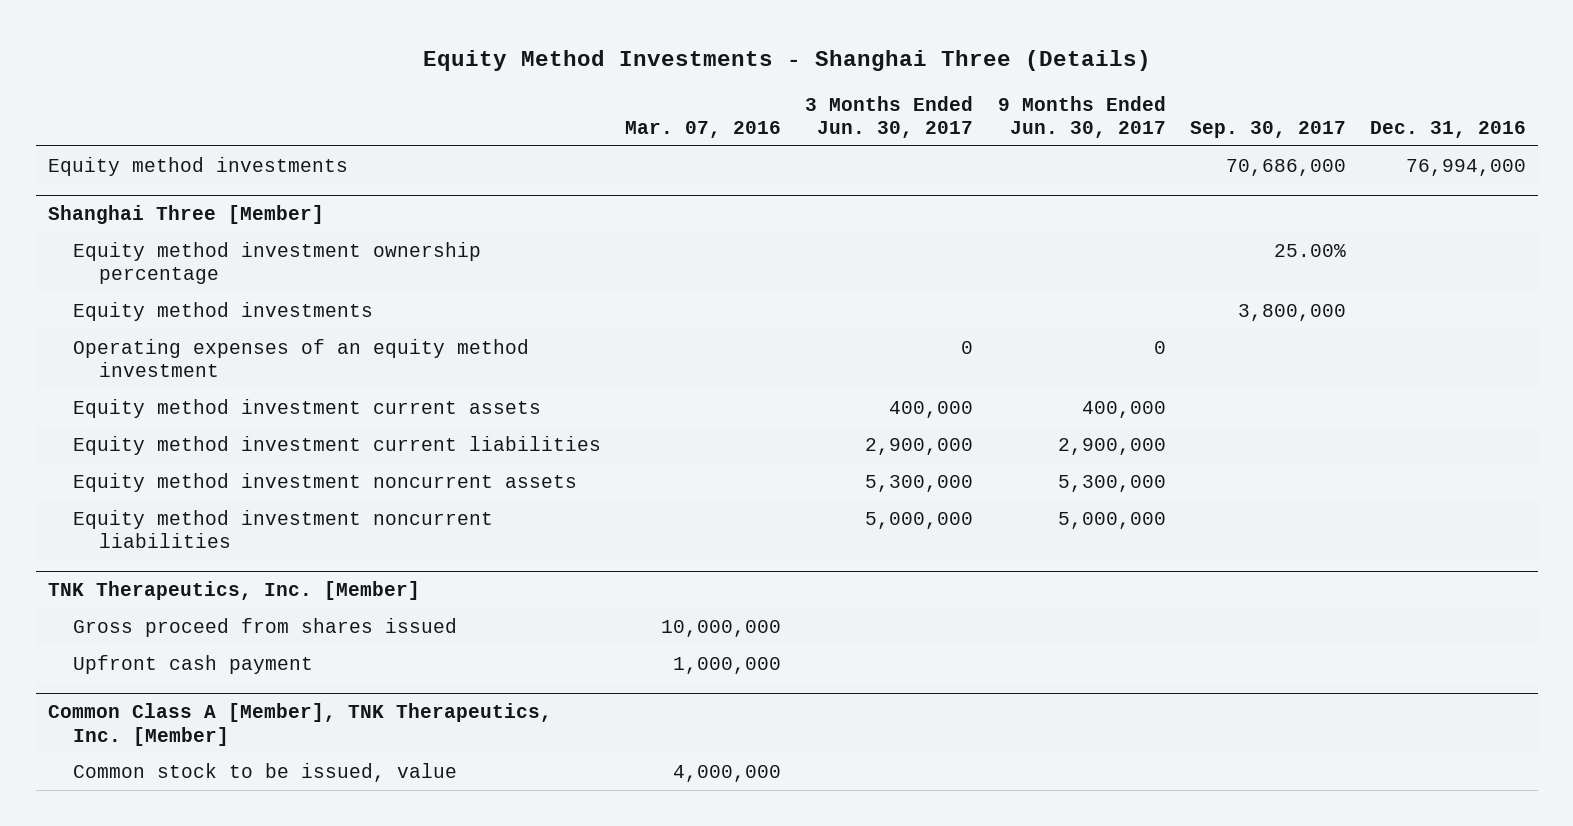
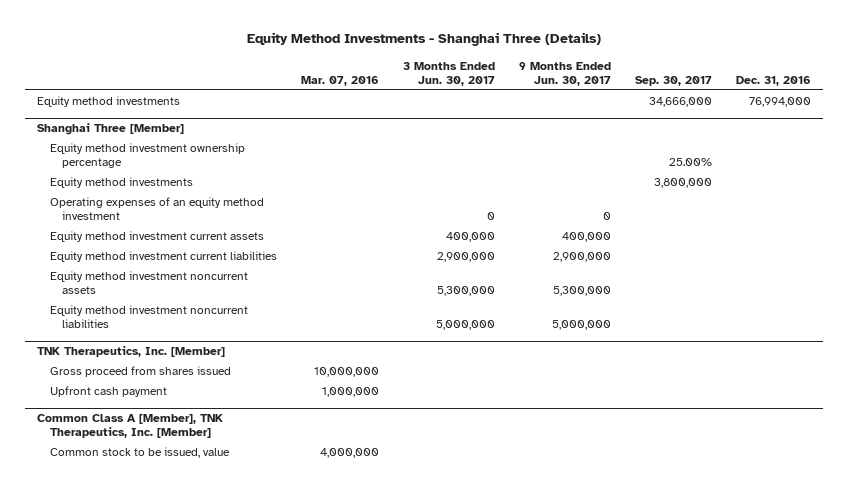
- Equity method investments | | | | 70,686,000 | 76,994,000
+ Equity method investments | | | | 34,666,000 | 76,994,000

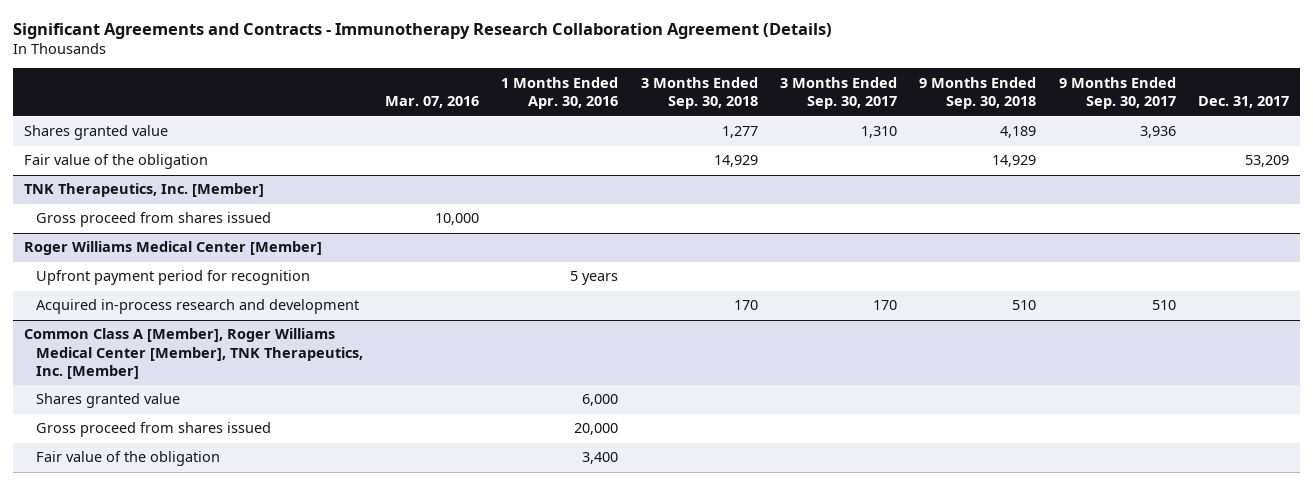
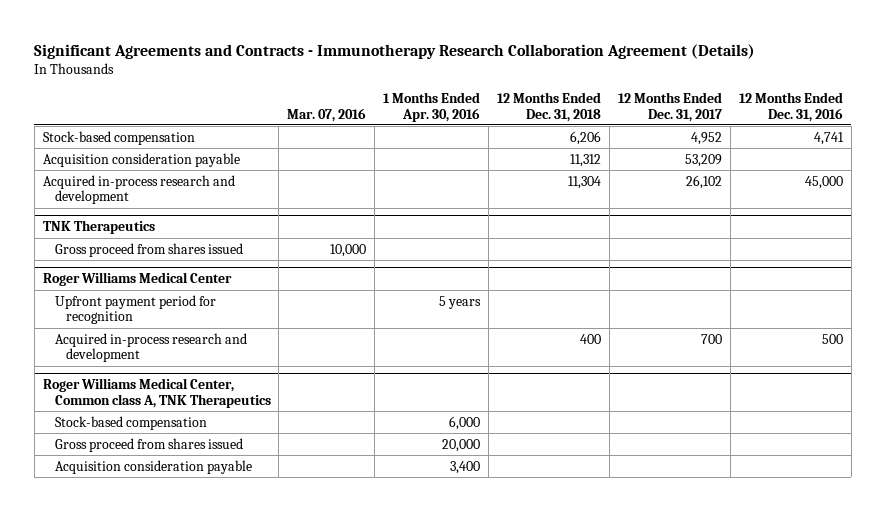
- | Mar. 07, 2016 | 1 Months Ended Apr. 30, 2016 | 3 Months Ended Sep. 30, 2018 | 3 Months Ended Sep. 30, 2017 | 9 Months Ended Sep. 30, 2018 | 9 Months Ended Sep. 30, 2017 | Dec. 31, 2017
+ | Mar. 07, 2016 | 1 Months Ended Apr. 30, 2016 | 12 Months Ended Dec. 31, 2018 | 12 Months Ended Dec. 31, 2017 | 12 Months Ended Dec. 31, 2016
- Shares granted value | | | 1,277 | 1,310 | 4,189 | 3,936 |
- Fair value of the obligation | | | 14,929 | | 14,929 | | 53,209
- TNK Therapeutics, Inc. [Member]
+ Stock-based compensation | | | 6,206 | 4,952 | 4,741
+ Acquisition consideration payable | | | 11,312 | 53,209 |
+ Acquired in-process research and development | | | 11,304 | 26,102 | 45,000
+ TNK Therapeutics
- Roger Williams Medical Center [Member]
+ Roger Williams Medical Center
- Common Class A [Member], Roger Williams Medical Center [Member], TNK Therapeutics, Inc. [Member]
- Shares granted value | | 6,000 | | | | |
+ Roger Williams Medical Center, Common class A, TNK Therapeutics
+ Stock-based compensation | | 6,000 | | |
- Fair value of the obligation | | 3,400 | | | | |
+ Acquisition consideration payable | | 3,400 | | |

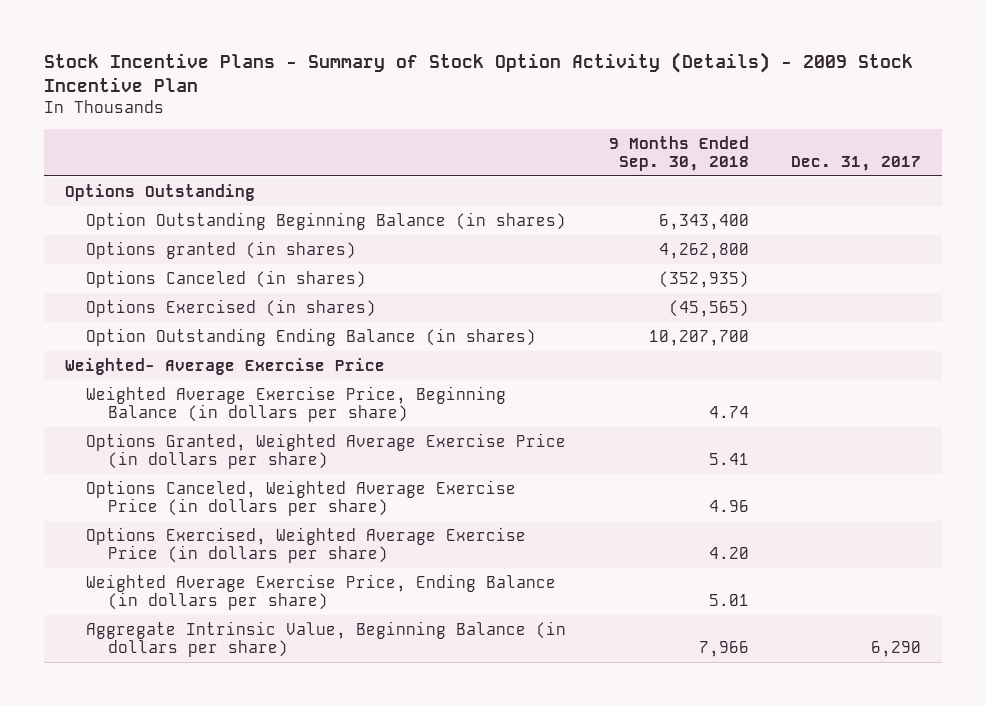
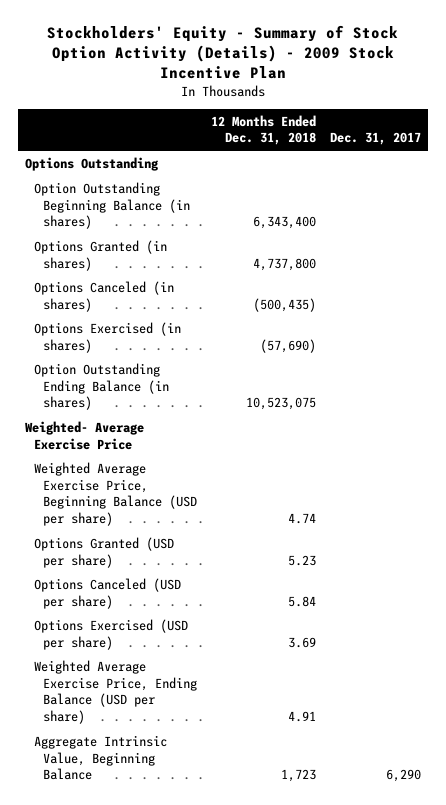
- Stock Incentive Plans - Summary of Stock Option Activity (Details) - 2009 Stock Incentive Plan
+ Stockholders' Equity - Summary of Stock Option Activity (Details) - 2009 Stock Incentive Plan
- | 9 Months Ended Sep. 30, 2018 | Dec. 31, 2017
+ | 12 Months Ended Dec. 31, 2018 | Dec. 31, 2017
- Options granted (in shares) | 4,262,800 |
+ Options Granted (in shares) | 4,737,800 |
- Weighted Average Exercise Price, Beginning Balance (in dollars per share) | 4.74 |
- Options Granted, Weighted Average Exercise Price (in dollars per share) | 5.41 |
- Options Canceled, Weighted Average Exercise Price (in dollars per share) | 4.96 |
- Options Exercised, Weighted Average Exercise Price (in dollars per share) | 4.20 |
- Weighted Average Exercise Price, Ending Balance (in dollars per share) | 5.01 |
- Aggregate Intrinsic Value, Beginning Balance (in dollars per share) | 7,966 | 6,290
+ Weighted Average Exercise Price, Beginning Balance (USD per share) | 4.74 |
+ Options Granted (USD per share) | 5.23 |
+ Options Canceled (USD per share) | 5.84 |
+ Options Exercised (USD per share) | 3.69 |
+ Weighted Average Exercise Price, Ending Balance (USD per share) | 4.91 |
+ Aggregate Intrinsic Value, Beginning Balance | 1,723 | 6,290

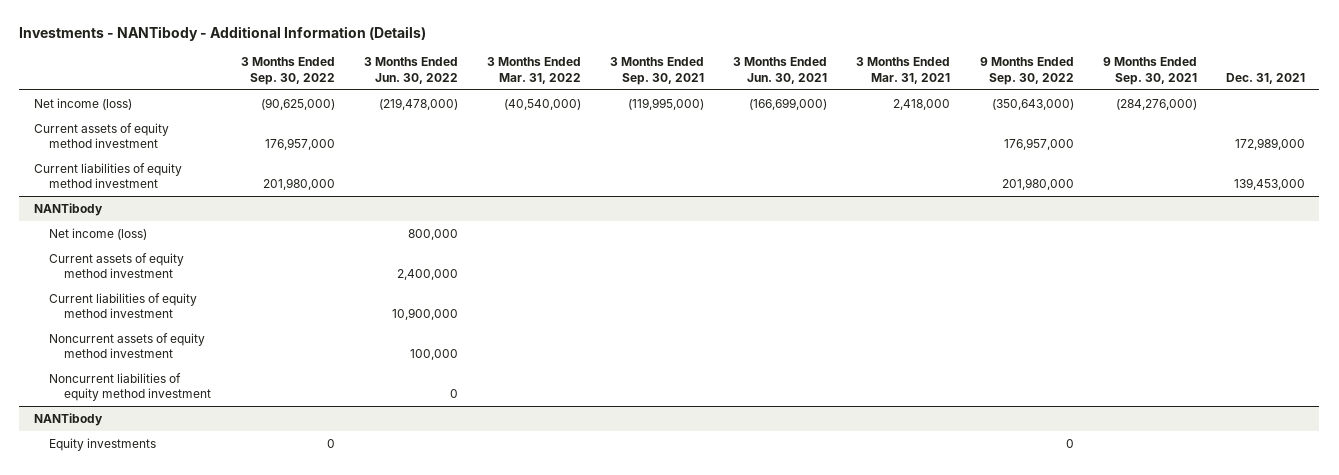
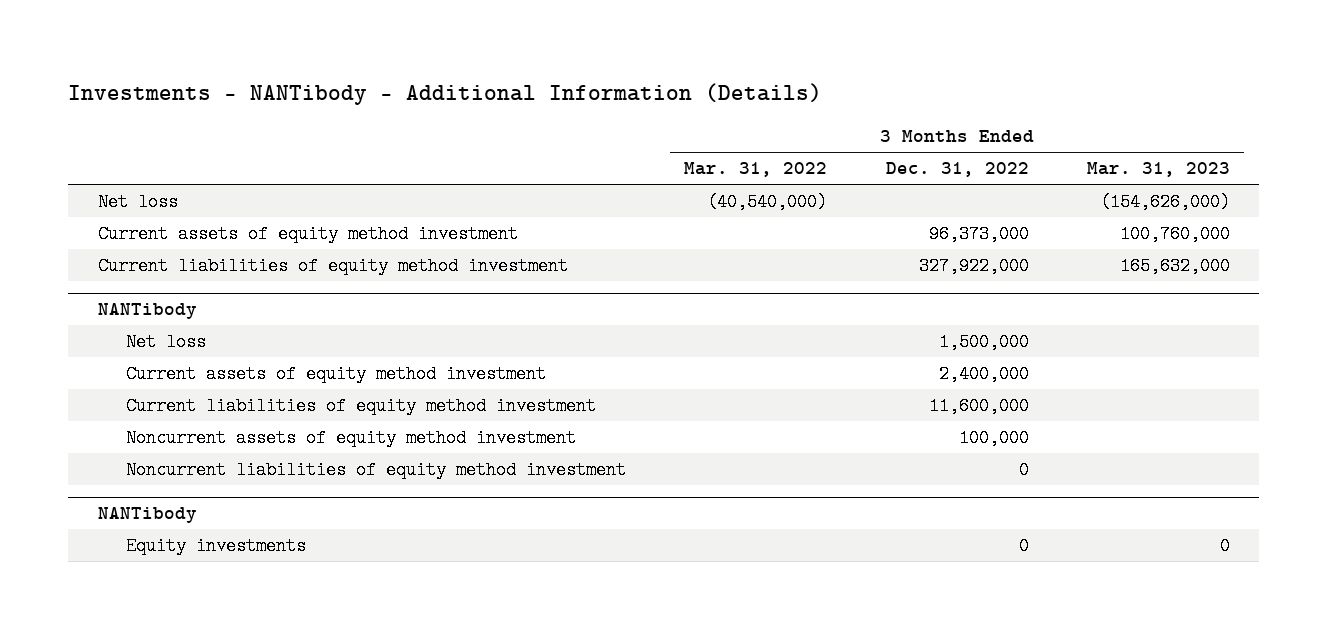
- | 3 Months Ended Sep. 30, 2022 | 3 Months Ended Jun. 30, 2022 | 3 Months Ended Mar. 31, 2022 | 3 Months Ended Sep. 30, 2021 | 3 Months Ended Jun. 30, 2021 | 3 Months Ended Mar. 31, 2021 | 9 Months Ended Sep. 30, 2022 | 9 Months Ended Sep. 30, 2021 | Dec. 31, 2021
+ | 3 Months Ended Mar. 31, 2022 | 3 Months Ended Dec. 31, 2022 | 3 Months Ended Mar. 31, 2023
- Net income (loss) | (90,625,000) | (219,478,000) | (40,540,000) | (119,995,000) | (166,699,000) | 2,418,000 | (350,643,000) | (284,276,000) |
+ Net loss | (40,540,000) | | (154,626,000)
@ NANTibody
- Net income (loss) | | 800,000 | | | | | | |
+ Net loss | | 1,500,000 |

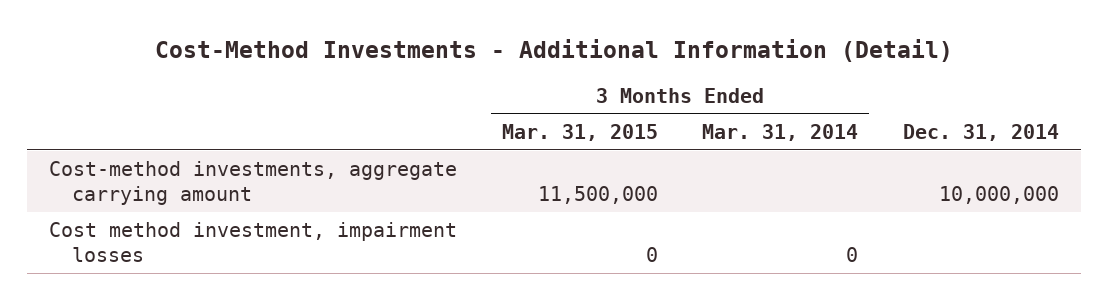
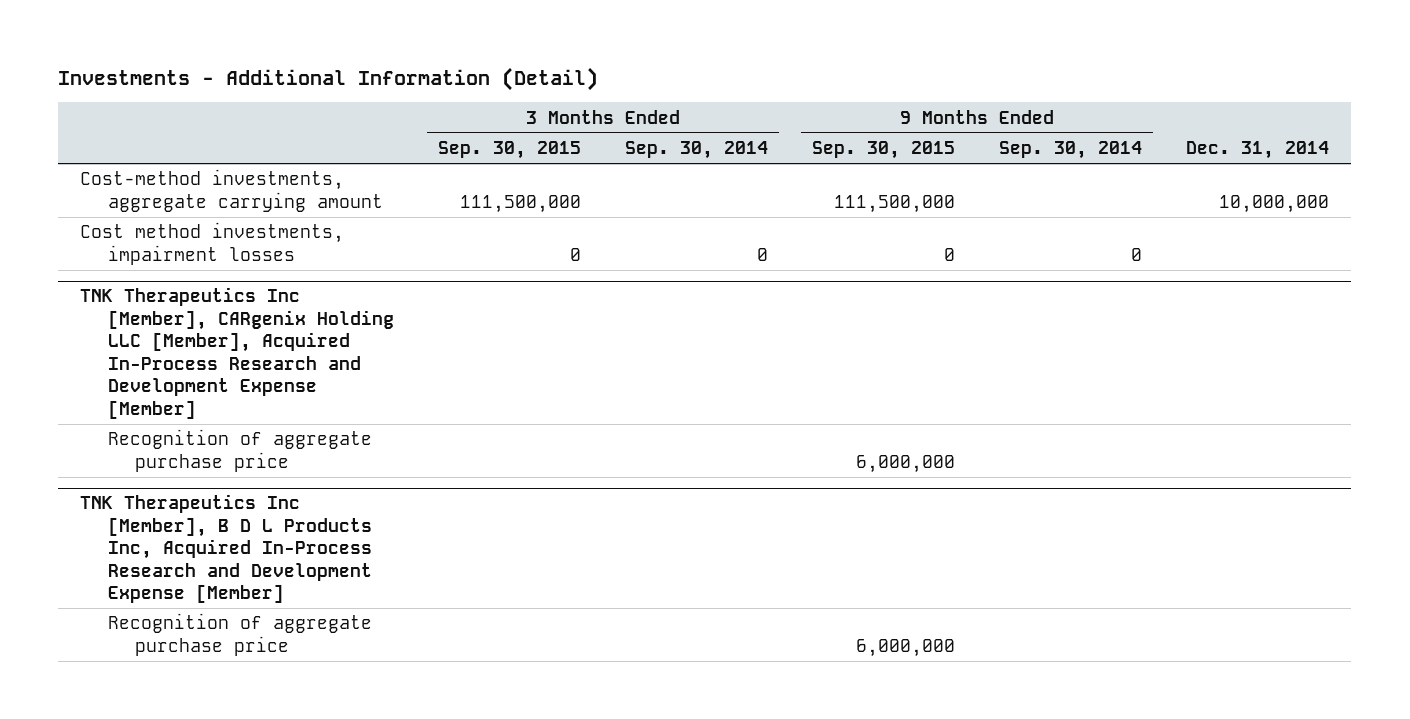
- Cost-Method Investments - Additional Information (Detail)
+ Investments - Additional Information (Detail)
- | 3 Months Ended Mar. 31, 2015 | 3 Months Ended Mar. 31, 2014 | Dec. 31, 2014
+ | 3 Months Ended Sep. 30, 2015 | 3 Months Ended Sep. 30, 2014 | 9 Months Ended Sep. 30, 2015 | 9 Months Ended Sep. 30, 2014 | Dec. 31, 2014
- Cost method investment, impairment losses | 0 | 0 |
+ Cost method investments, impairment losses | 0 | 0 | 0 | 0 |
+ TNK Therapeutics Inc [Member], CARgenix Holding LLC [Member], Acquired In-Process Research and Development Expense [Member]
+ Recognition of aggregate purchase price | | | 6,000,000 | |
+ TNK Therapeutics Inc [Member], B D L Products Inc, Acquired In-Process Research and Development Expense [Member]
+ Recognition of aggregate purchase price | | | 6,000,000 | |

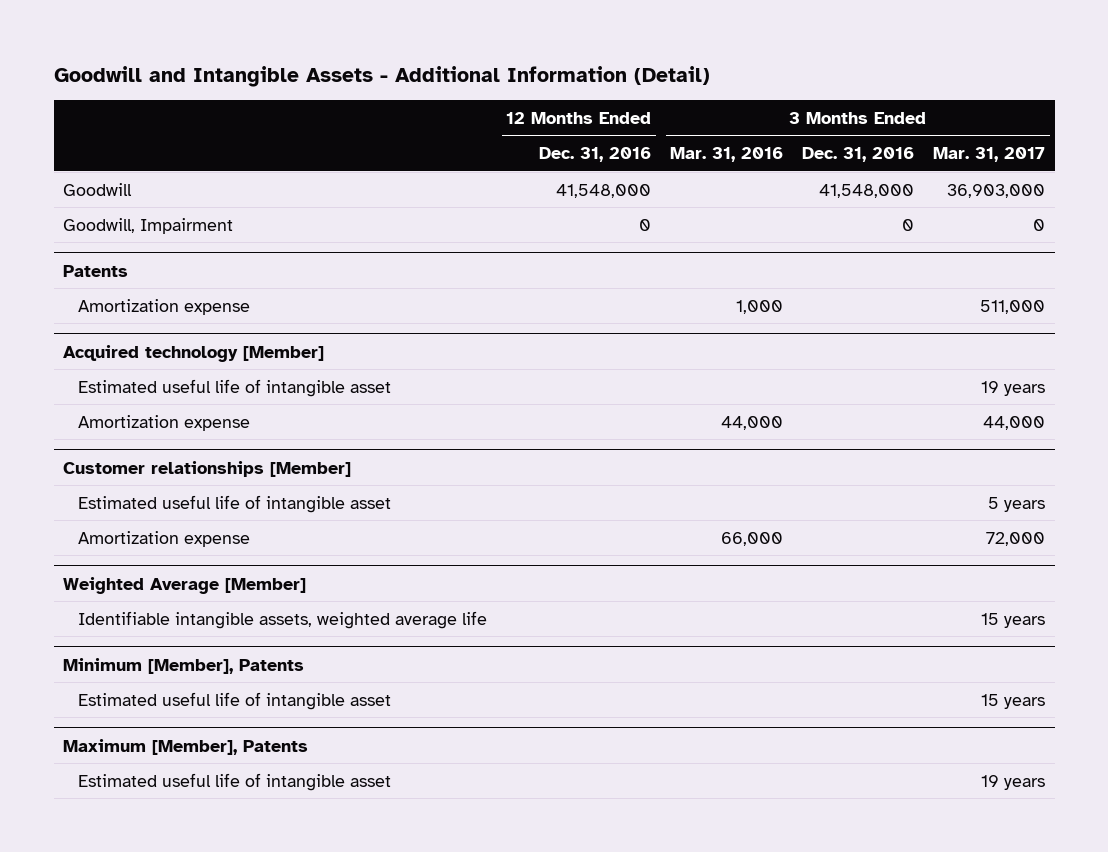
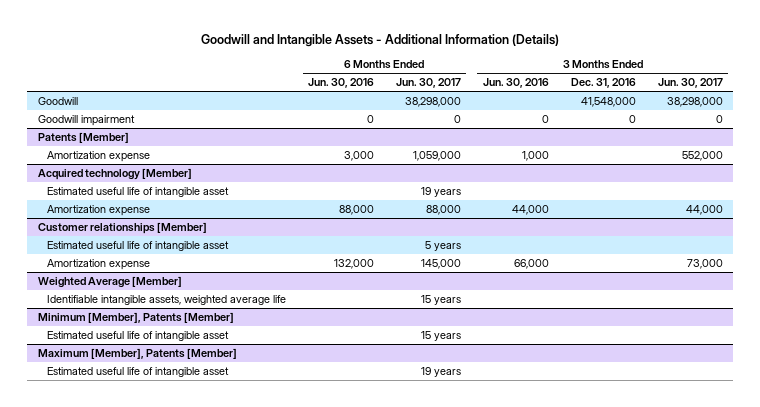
- Goodwill and Intangible Assets - Additional Information (Detail)
+ Goodwill and Intangible Assets - Additional Information (Details)
- | 12 Months Ended Dec. 31, 2016 | 3 Months Ended Mar. 31, 2016 | 3 Months Ended Dec. 31, 2016 | 3 Months Ended Mar. 31, 2017
+ | 6 Months Ended Jun. 30, 2016 | 6 Months Ended Jun. 30, 2017 | 3 Months Ended Jun. 30, 2016 | 3 Months Ended Dec. 31, 2016 | 3 Months Ended Jun. 30, 2017
- Goodwill, Impairment | 0 | | 0 | 0
- Patents
+ Goodwill impairment | 0 | 0 | 0 | 0 | 0
+ Patents [Member]
- Minimum [Member], Patents
+ Minimum [Member], Patents [Member]
- Maximum [Member], Patents
+ Maximum [Member], Patents [Member]

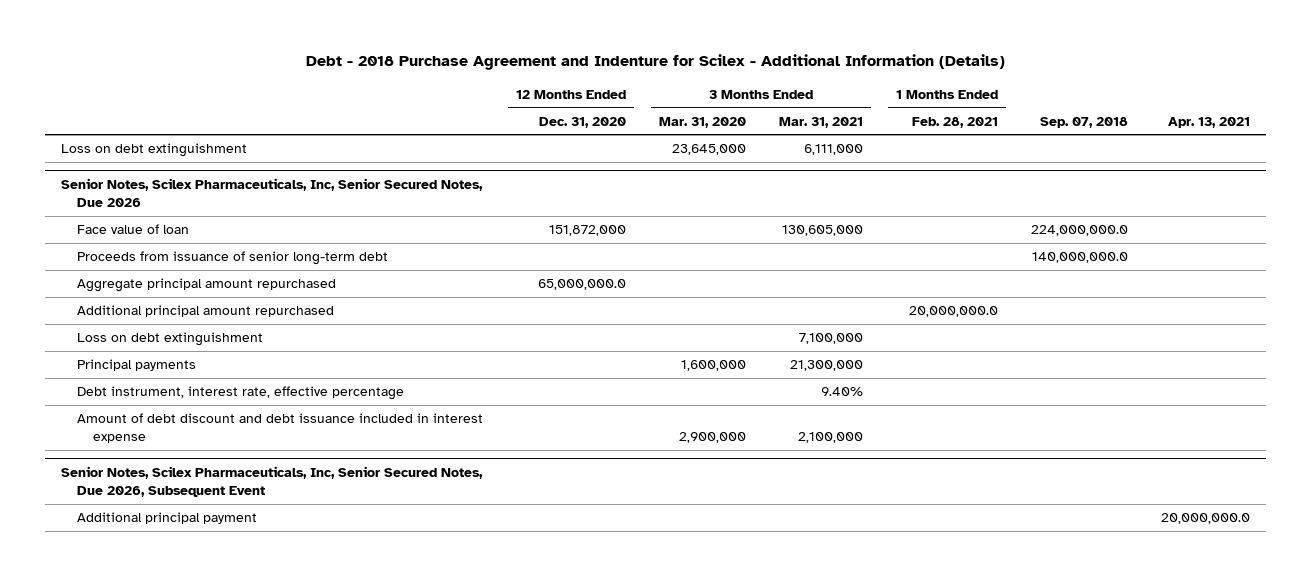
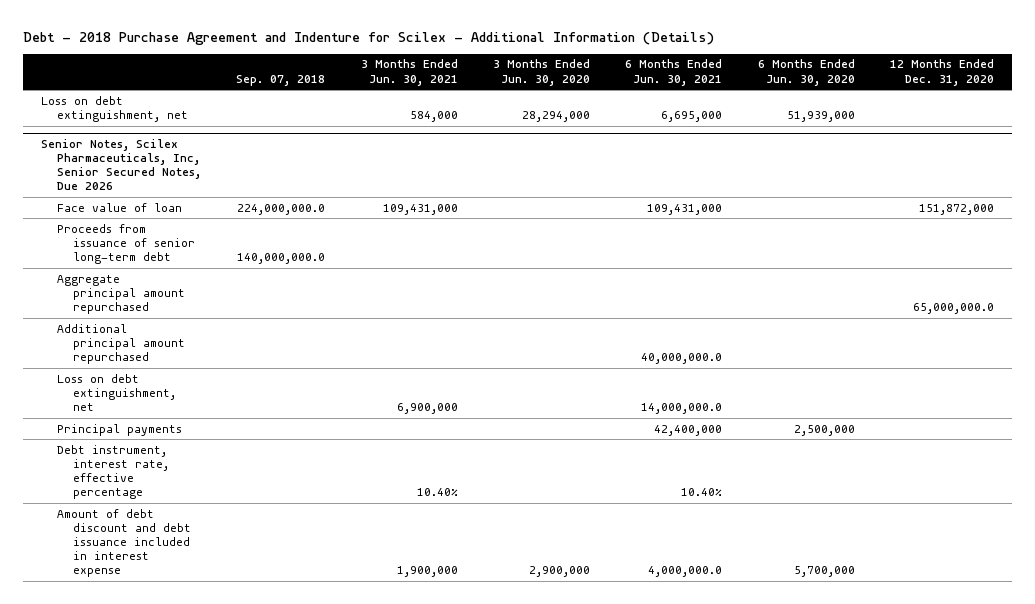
- | 12 Months Ended Dec. 31, 2020 | 3 Months Ended Mar. 31, 2020 | 3 Months Ended Mar. 31, 2021 | 1 Months Ended Feb. 28, 2021 | Sep. 07, 2018 | Apr. 13, 2021
+ | Sep. 07, 2018 | 3 Months Ended Jun. 30, 2021 | 3 Months Ended Jun. 30, 2020 | 6 Months Ended Jun. 30, 2021 | 6 Months Ended Jun. 30, 2020 | 12 Months Ended Dec. 31, 2020
- Loss on debt extinguishment | | 23,645,000 | 6,111,000 | | |
+ Loss on debt extinguishment, net | | 584,000 | 28,294,000 | 6,695,000 | 51,939,000 |
@ Senior Notes, Scilex Pharmaceuticals, Inc, Senior Secured Notes, Due 2026
- Loss on debt extinguishment | | | 7,100,000 | | |
+ Loss on debt extinguishment, net | | 6,900,000 | | 14,000,000.0 | |
- Senior Notes, Scilex Pharmaceuticals, Inc, Senior Secured Notes, Due 2026, Subsequent Event
- Additional principal payment | | | | | | 20,000,000.0

